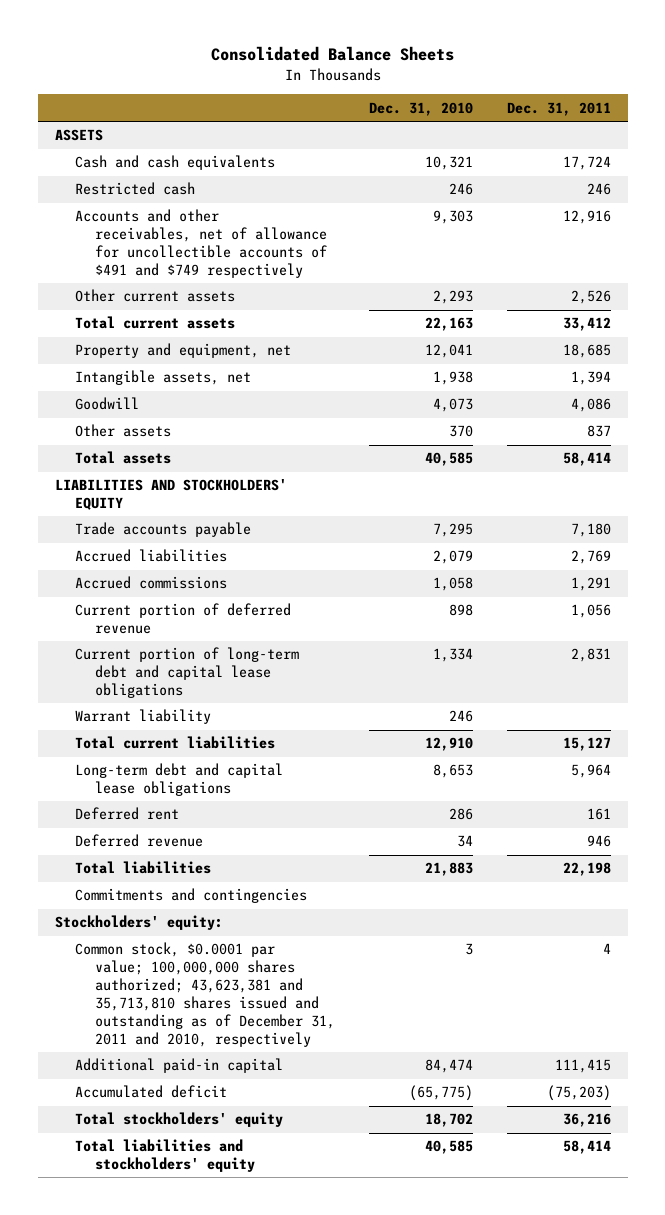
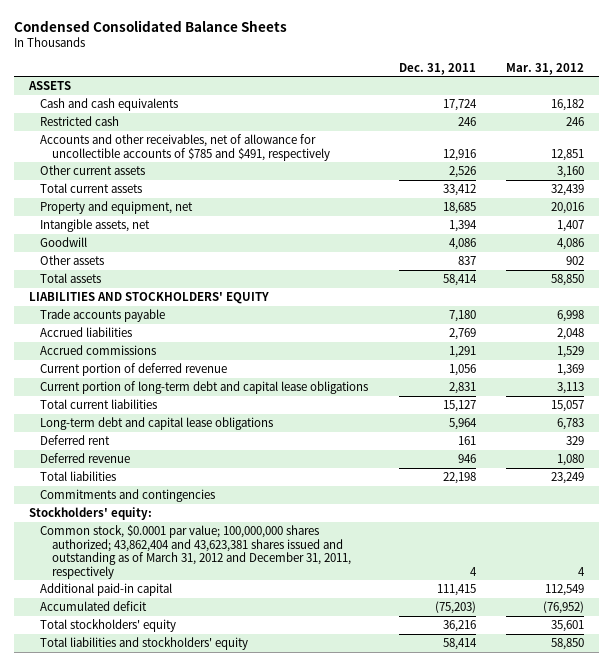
- Consolidated Balance Sheets
+ Condensed Consolidated Balance Sheets
- | Dec. 31, 2010 | Dec. 31, 2011
+ | Dec. 31, 2011 | Mar. 31, 2012
- Accounts and other receivables, net of allowance for uncollectible accounts of $491 and $749 respectively | 9,303 | 12,916
+ Accounts and other receivables, net of allowance for uncollectible accounts of $785 and $491, respectively | 12,916 | 12,851
- Warrant liability | 246 |
- Common stock, $0.0001 par value; 100,000,000 shares authorized; 43,623,381 and 35,713,810 shares issued and outstanding as of December 31, 2011 and 2010, respectively | 3 | 4
+ Common stock, $0.0001 par value; 100,000,000 shares authorized; 43,862,404 and 43,623,381 shares issued and outstanding as of March 31, 2012 and December 31, 2011, respectively | 4 | 4

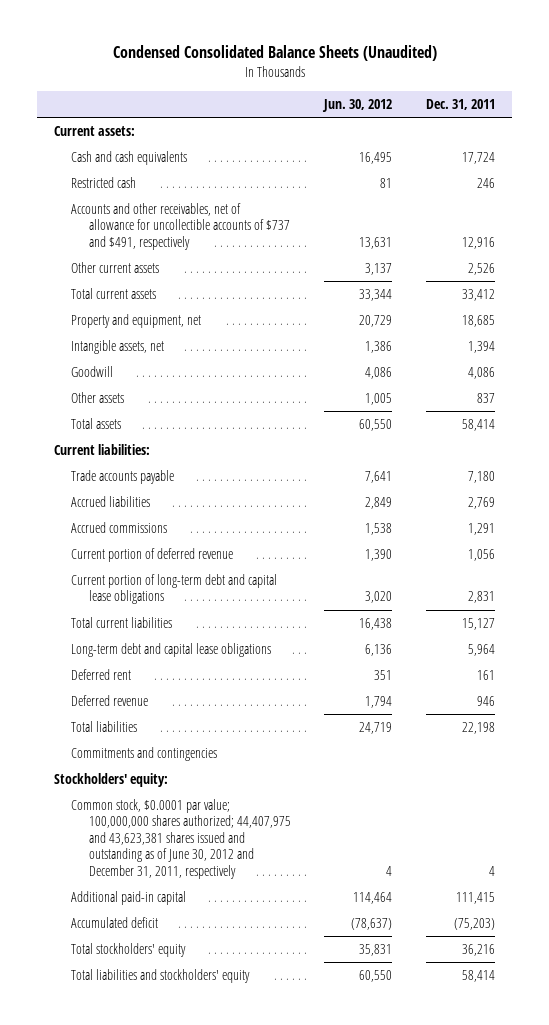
- Condensed Consolidated Balance Sheets
+ Condensed Consolidated Balance Sheets (Unaudited)
- | Dec. 31, 2011 | Mar. 31, 2012
+ | Jun. 30, 2012 | Dec. 31, 2011
- ASSETS
+ Current assets:
- Accounts and other receivables, net of allowance for uncollectible accounts of $785 and $491, respectively | 12,916 | 12,851
+ Accounts and other receivables, net of allowance for uncollectible accounts of $737 and $491, respectively | 13,631 | 12,916
- LIABILITIES AND STOCKHOLDERS' EQUITY
+ Current liabilities:
- Common stock, $0.0001 par value; 100,000,000 shares authorized; 43,862,404 and 43,623,381 shares issued and outstanding as of March 31, 2012 and December 31, 2011, respectively | 4 | 4
+ Common stock, $0.0001 par value; 100,000,000 shares authorized; 44,407,975 and 43,623,381 shares issued and outstanding as of June 30, 2012 and December 31, 2011, respectively | 4 | 4

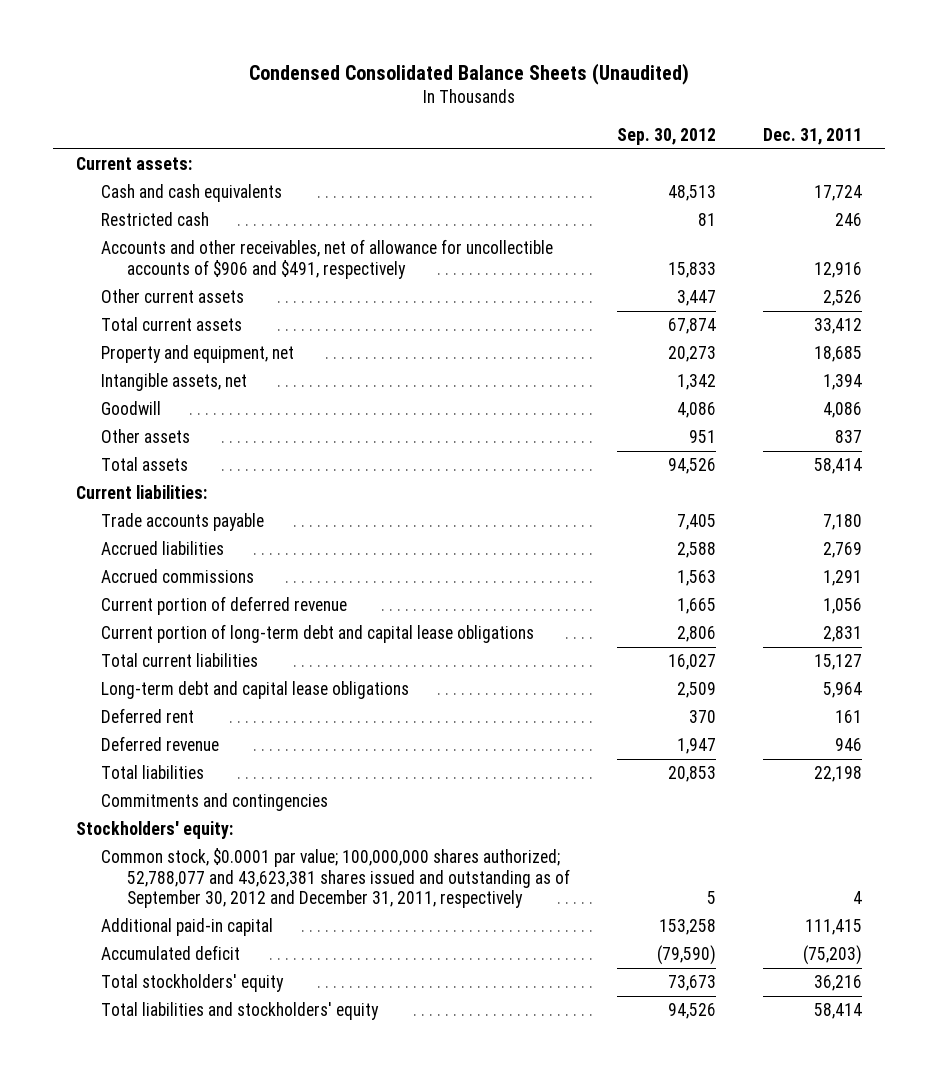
- | Jun. 30, 2012 | Dec. 31, 2011
+ | Sep. 30, 2012 | Dec. 31, 2011
- Accounts and other receivables, net of allowance for uncollectible accounts of $737 and $491, respectively | 13,631 | 12,916
+ Accounts and other receivables, net of allowance for uncollectible accounts of $906 and $491, respectively | 15,833 | 12,916
- Common stock, $0.0001 par value; 100,000,000 shares authorized; 44,407,975 and 43,623,381 shares issued and outstanding as of June 30, 2012 and December 31, 2011, respectively | 4 | 4
+ Common stock, $0.0001 par value; 100,000,000 shares authorized; 52,788,077 and 43,623,381 shares issued and outstanding as of September 30, 2012 and December 31, 2011, respectively | 5 | 4

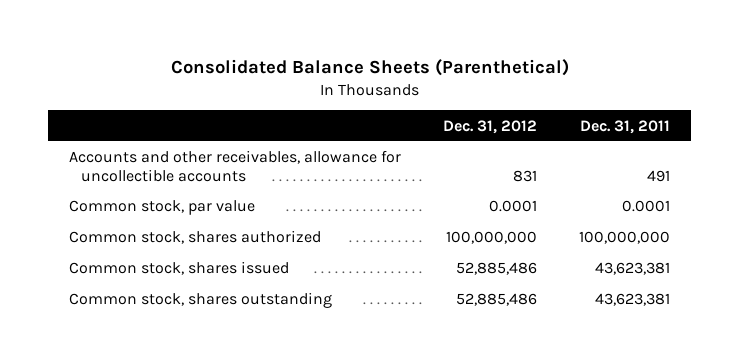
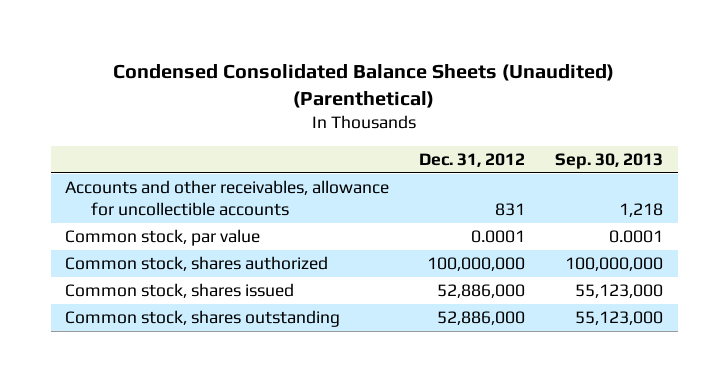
- Consolidated Balance Sheets (Parenthetical)
+ Condensed Consolidated Balance Sheets (Unaudited) (Parenthetical)
- | Dec. 31, 2012 | Dec. 31, 2011
+ | Dec. 31, 2012 | Sep. 30, 2013
- Common stock, shares issued | 52,885,486 | 43,623,381
- Common stock, shares outstanding | 52,885,486 | 43,623,381
+ Common stock, shares issued | 52,886,000 | 55,123,000
+ Common stock, shares outstanding | 52,886,000 | 55,123,000

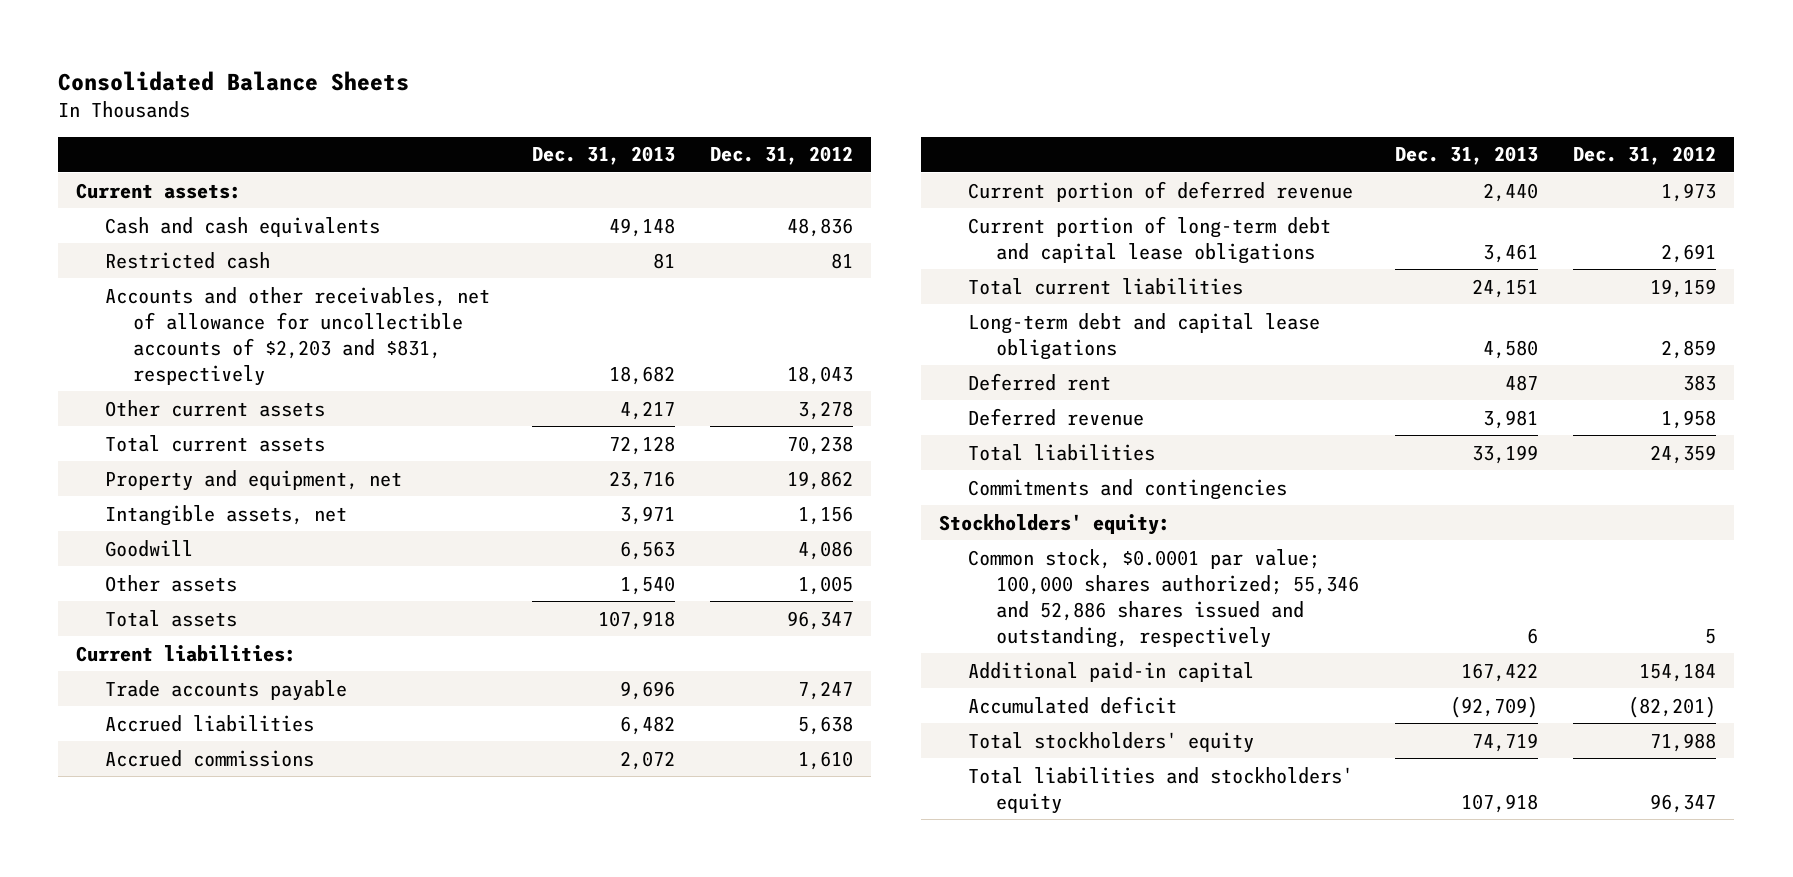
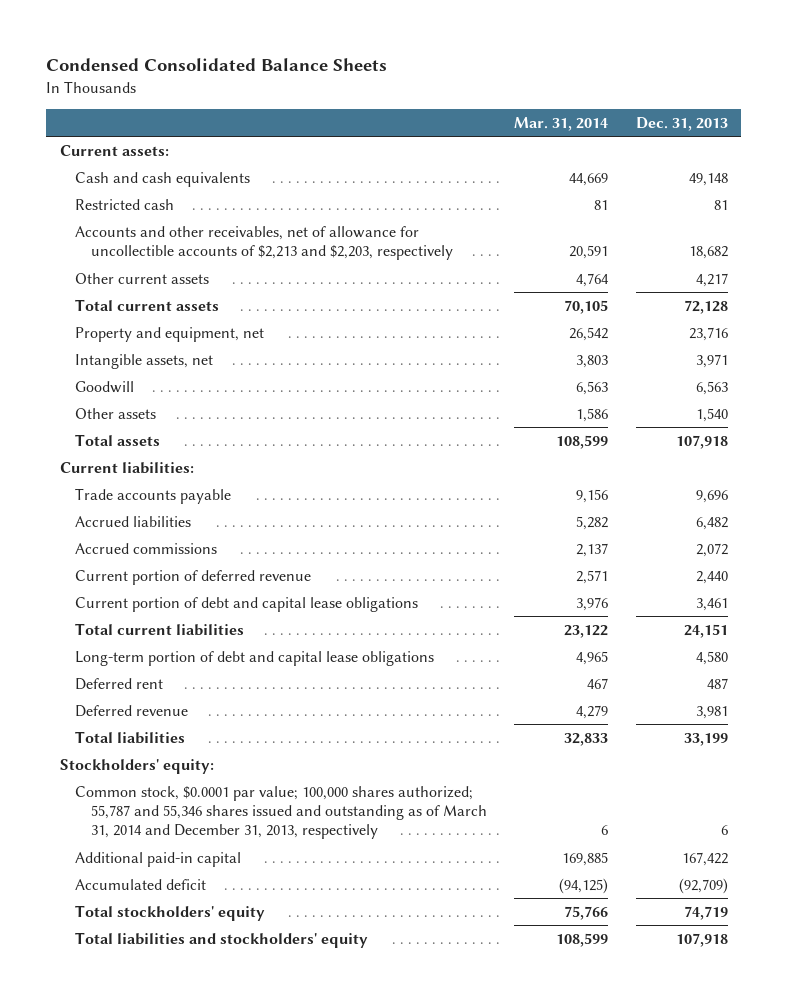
- Consolidated Balance Sheets
+ Condensed Consolidated Balance Sheets
- | Dec. 31, 2013 | Dec. 31, 2012
+ | Mar. 31, 2014 | Dec. 31, 2013
- Accounts and other receivables, net of allowance for uncollectible accounts of $2,203 and $831, respectively | 18,682 | 18,043
+ Accounts and other receivables, net of allowance for uncollectible accounts of $2,213 and $2,203, respectively | 20,591 | 18,682
- Current portion of long-term debt and capital lease obligations | 3,461 | 2,691
+ Current portion of debt and capital lease obligations | 3,976 | 3,461
- Long-term debt and capital lease obligations | 4,580 | 2,859
+ Long-term portion of debt and capital lease obligations | 4,965 | 4,580
- Commitments and contingencies
- Common stock, $0.0001 par value; 100,000 shares authorized; 55,346 and 52,886 shares issued and outstanding, respectively | 6 | 5
+ Common stock, $0.0001 par value; 100,000 shares authorized; 55,787 and 55,346 shares issued and outstanding as of March 31, 2014 and December 31, 2013, respectively | 6 | 6

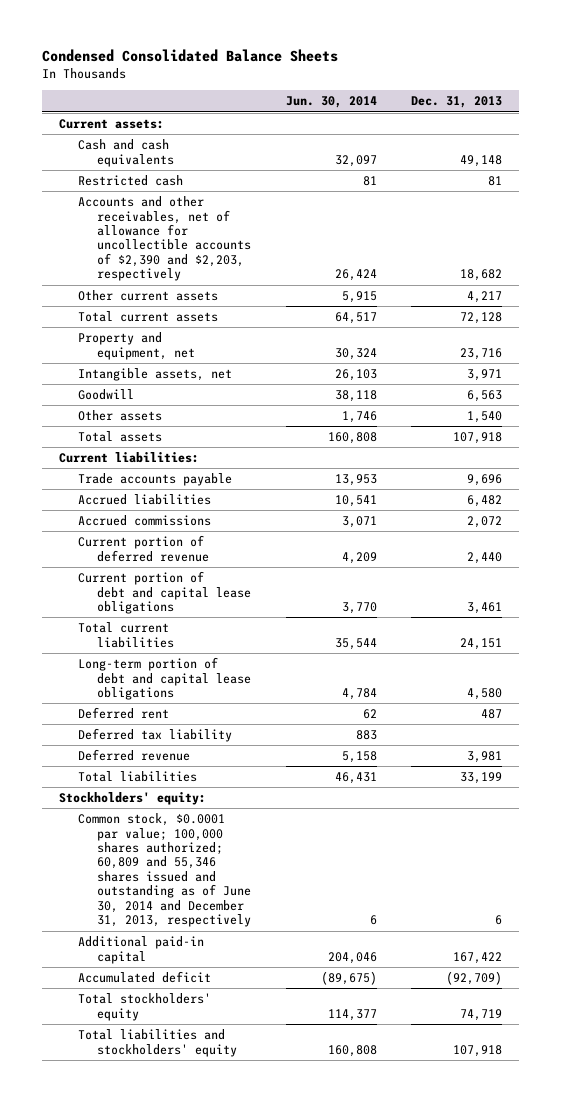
- | Mar. 31, 2014 | Dec. 31, 2013
+ | Jun. 30, 2014 | Dec. 31, 2013
- Accounts and other receivables, net of allowance for uncollectible accounts of $2,213 and $2,203, respectively | 20,591 | 18,682
+ Accounts and other receivables, net of allowance for uncollectible accounts of $2,390 and $2,203, respectively | 26,424 | 18,682
+ Deferred tax liability | 883 |
- Common stock, $0.0001 par value; 100,000 shares authorized; 55,787 and 55,346 shares issued and outstanding as of March 31, 2014 and December 31, 2013, respectively | 6 | 6
+ Common stock, $0.0001 par value; 100,000 shares authorized; 60,809 and 55,346 shares issued and outstanding as of June 30, 2014 and December 31, 2013, respectively | 6 | 6

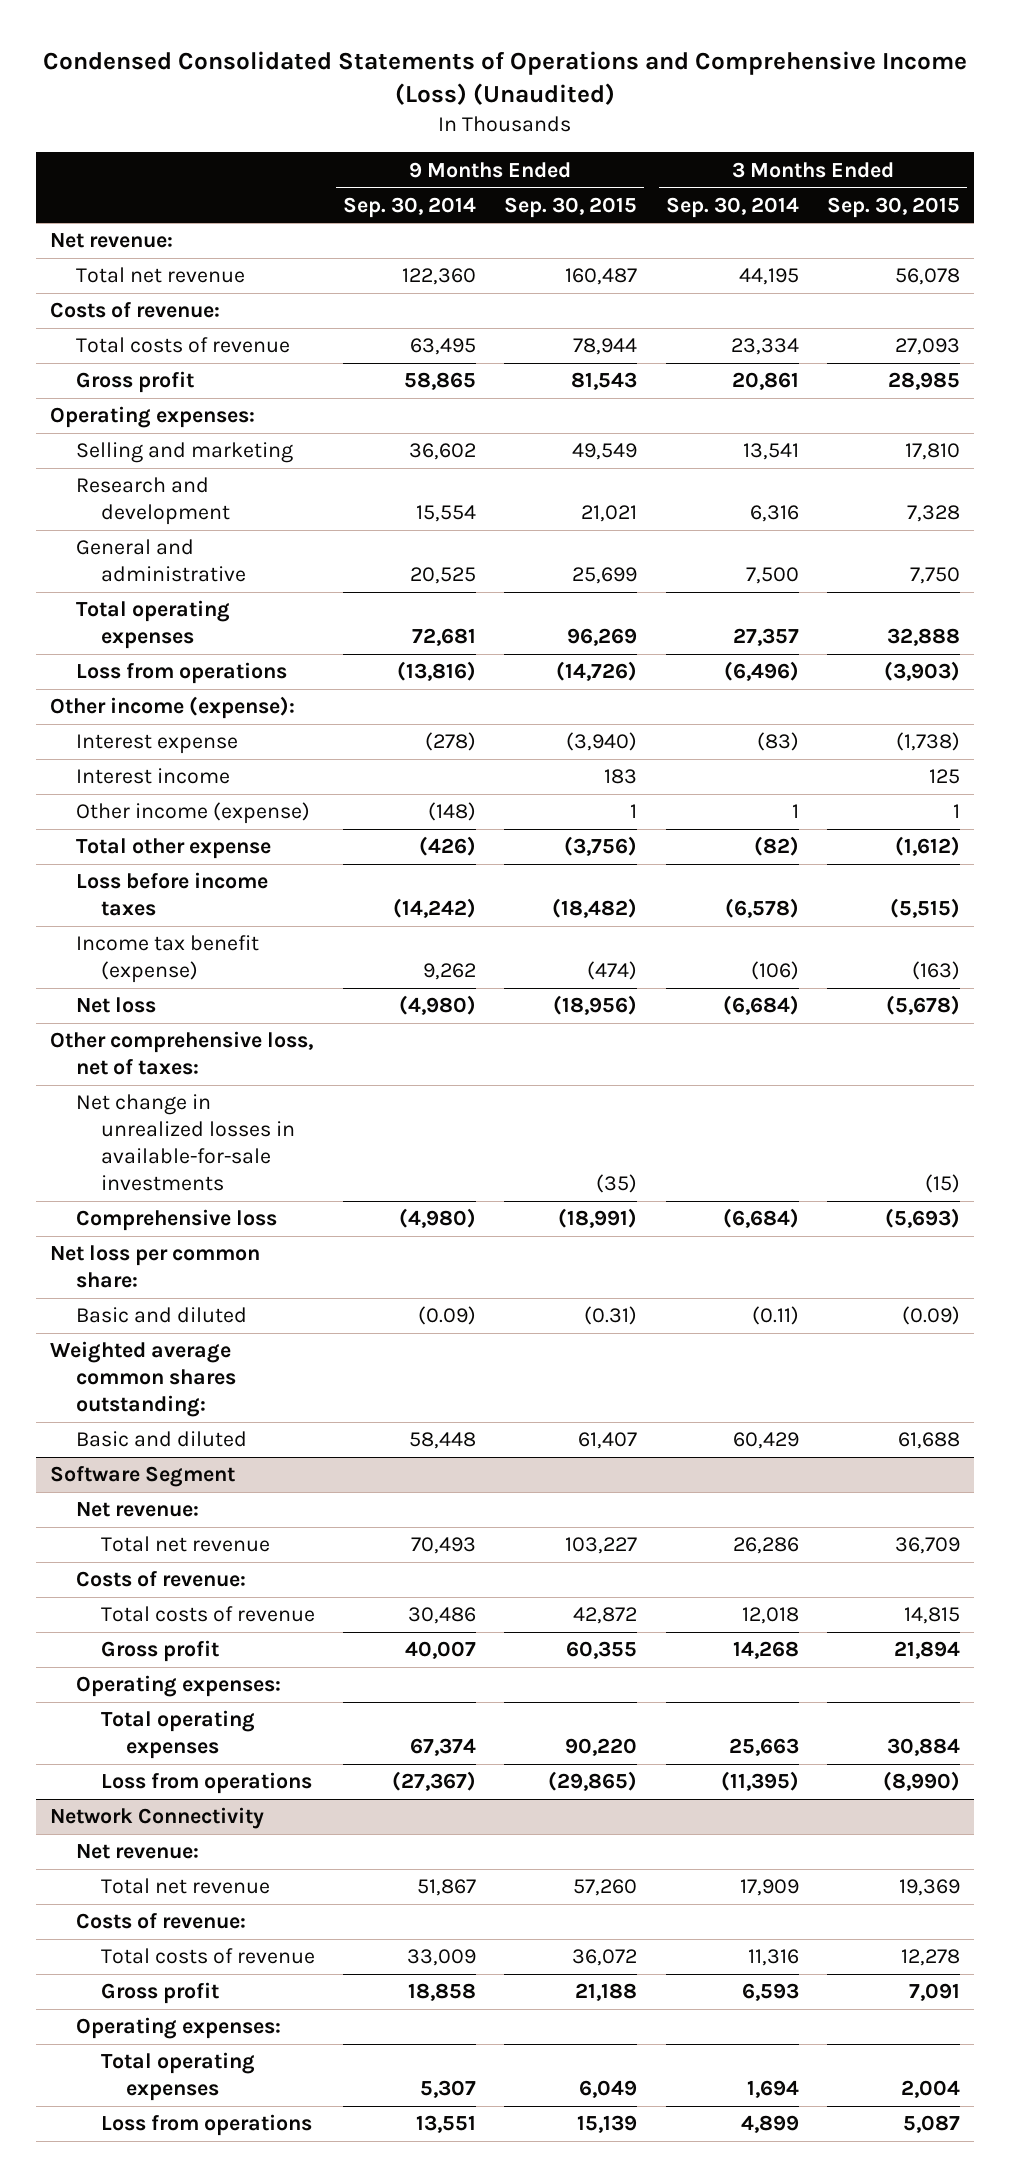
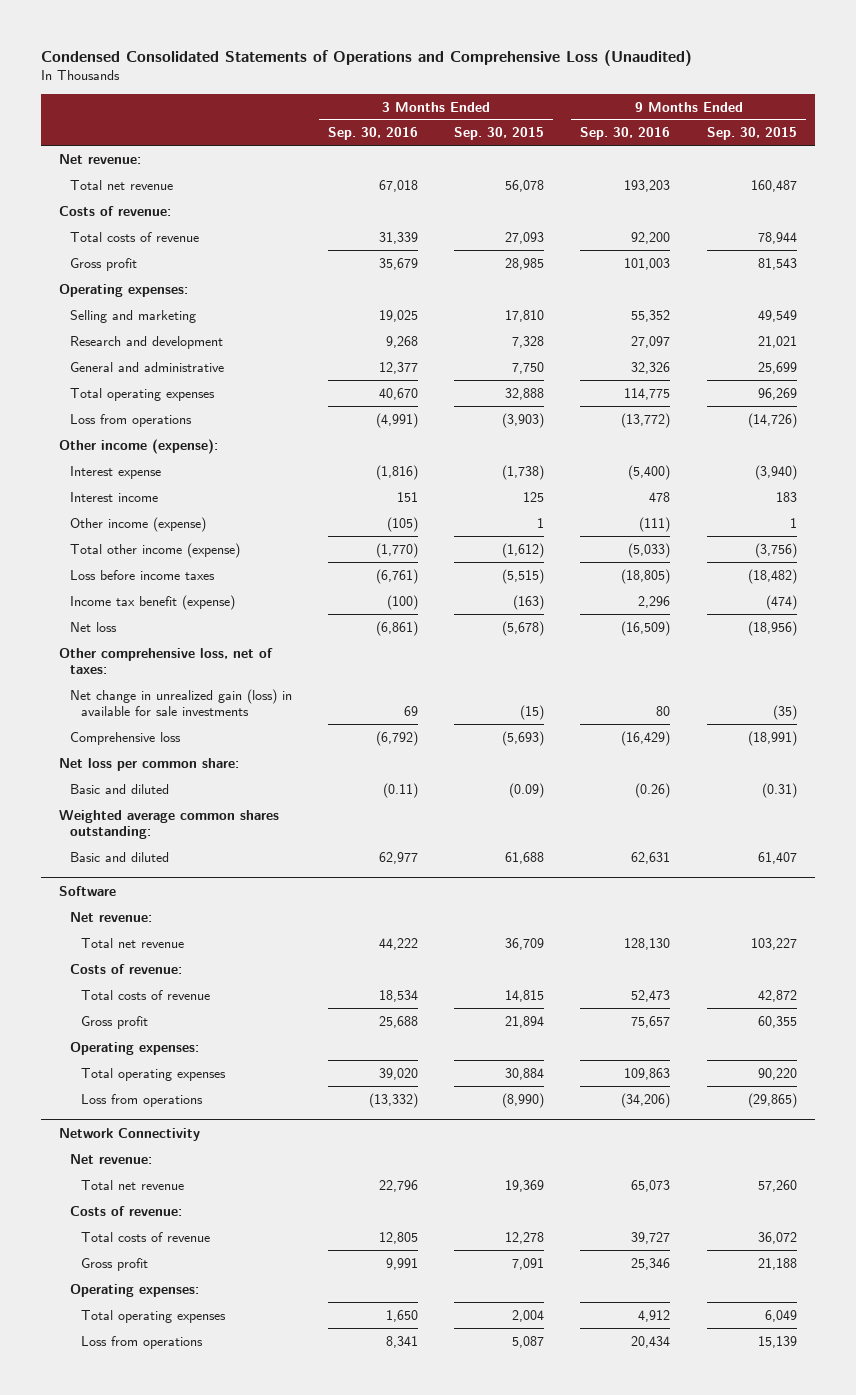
- Condensed Consolidated Statements of Operations and Comprehensive Income (Loss) (Unaudited)
+ Condensed Consolidated Statements of Operations and Comprehensive Loss (Unaudited)
- | 9 Months Ended Sep. 30, 2014 | 9 Months Ended Sep. 30, 2015 | 3 Months Ended Sep. 30, 2014 | 3 Months Ended Sep. 30, 2015
+ | 3 Months Ended Sep. 30, 2016 | 3 Months Ended Sep. 30, 2015 | 9 Months Ended Sep. 30, 2016 | 9 Months Ended Sep. 30, 2015
- Total other expense | (426) | (3,756) | (82) | (1,612)
+ Total other income (expense) | (1,770) | (1,612) | (5,033) | (3,756)
- Net change in unrealized losses in available-for-sale investments | | (35) | | (15)
+ Net change in unrealized gain (loss) in available for sale investments | 69 | (15) | 80 | (35)
- Software Segment
+ Software

